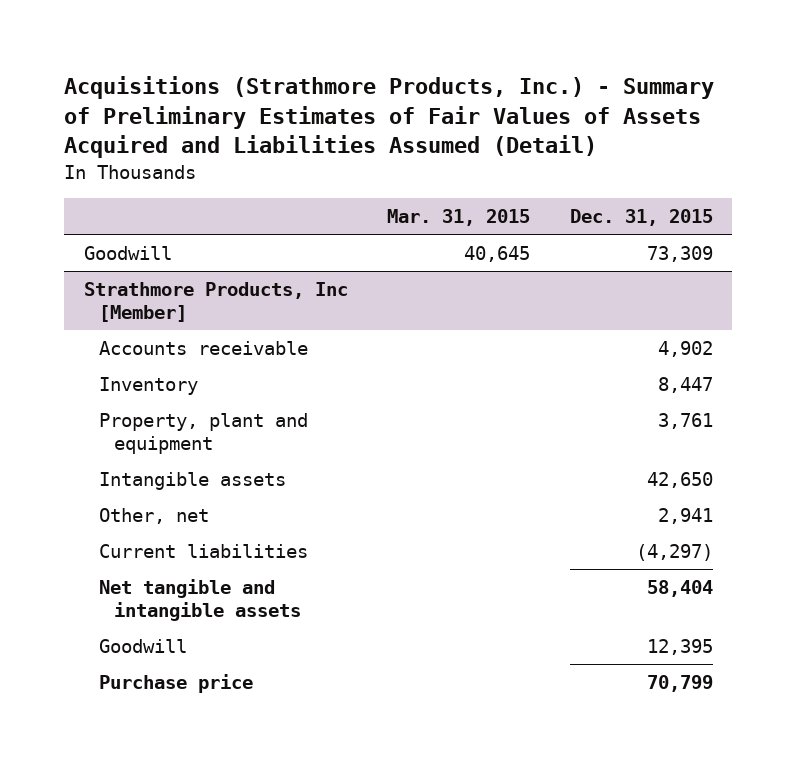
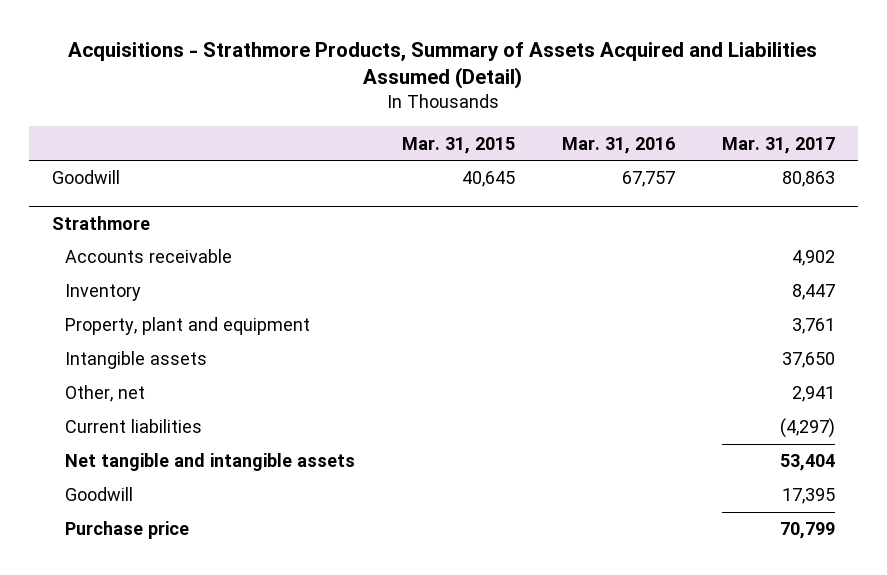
- Acquisitions (Strathmore Products, Inc.) - Summary of Preliminary Estimates of Fair Values of Assets Acquired and Liabilities Assumed (Detail)
+ Acquisitions - Strathmore Products, Summary of Assets Acquired and Liabilities Assumed (Detail)
- | Mar. 31, 2015 | Dec. 31, 2015
+ | Mar. 31, 2015 | Mar. 31, 2016 | Mar. 31, 2017
- Strathmore Products, Inc [Member]
+ Strathmore

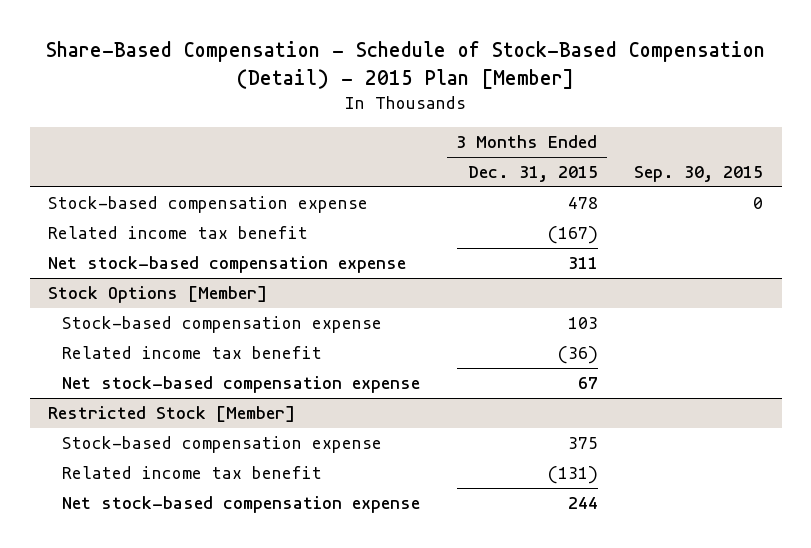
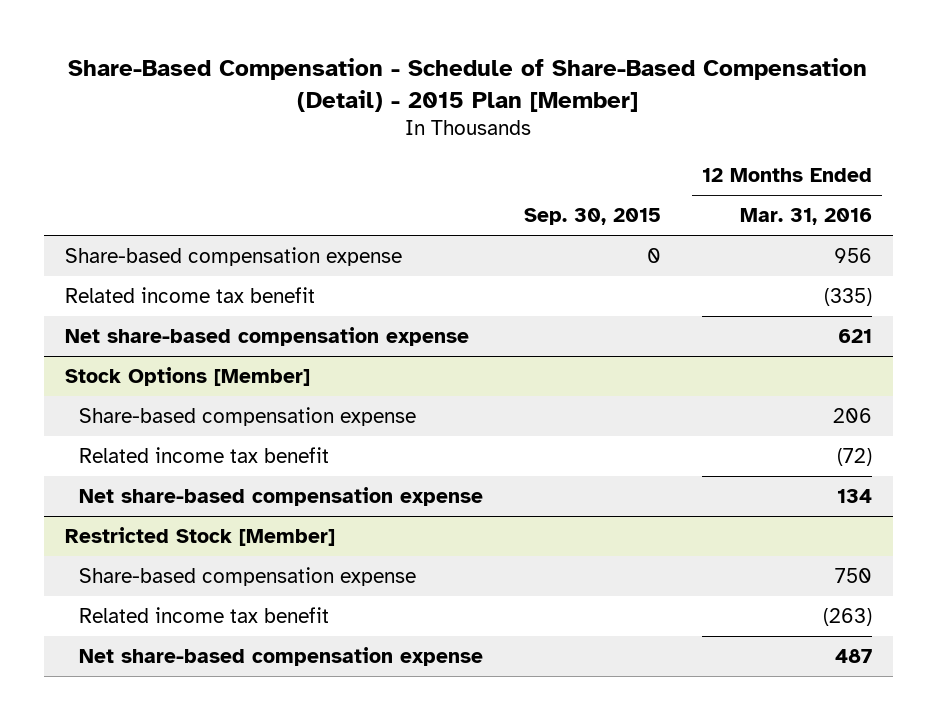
- Share-Based Compensation - Schedule of Stock-Based Compensation (Detail) - 2015 Plan [Member]
+ Share-Based Compensation - Schedule of Share-Based Compensation (Detail) - 2015 Plan [Member]
- | 3 Months Ended Dec. 31, 2015 | Sep. 30, 2015
+ | Sep. 30, 2015 | 12 Months Ended Mar. 31, 2016
- Stock-based compensation expense | 478 | 0
+ Share-based compensation expense | 0 | 956
- Net stock-based compensation expense | 311 |
+ Net share-based compensation expense | | 621
@ Stock Options [Member]
- Stock-based compensation expense | 103 |
+ Share-based compensation expense | | 206
- Net stock-based compensation expense | 67 |
+ Net share-based compensation expense | | 134
@ Restricted Stock [Member]
- Stock-based compensation expense | 375 |
+ Share-based compensation expense | | 750
- Net stock-based compensation expense | 244 |
+ Net share-based compensation expense | | 487

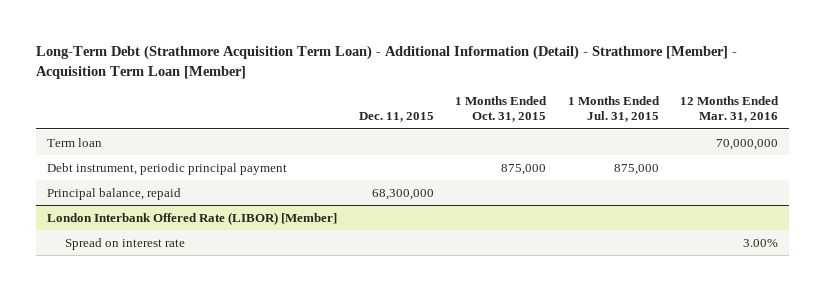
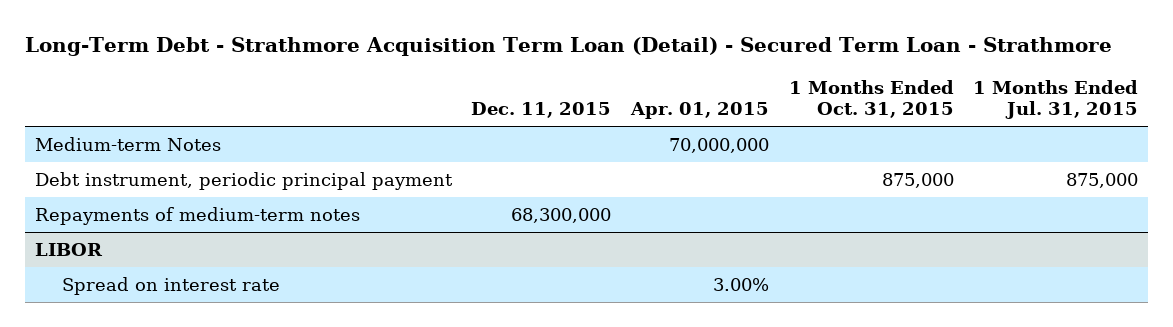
- Long-Term Debt (Strathmore Acquisition Term Loan) - Additional Information (Detail) - Strathmore [Member] - Acquisition Term Loan [Member]
+ Long-Term Debt - Strathmore Acquisition Term Loan (Detail) - Secured Term Loan - Strathmore
- | Dec. 11, 2015 | 1 Months Ended Oct. 31, 2015 | 1 Months Ended Jul. 31, 2015 | 12 Months Ended Mar. 31, 2016
+ | Dec. 11, 2015 | Apr. 01, 2015 | 1 Months Ended Oct. 31, 2015 | 1 Months Ended Jul. 31, 2015
- Term loan | | | | 70,000,000
+ Medium-term Notes | | 70,000,000 | |
- Principal balance, repaid | 68,300,000 | | |
- London Interbank Offered Rate (LIBOR) [Member]
- Spread on interest rate | | | | 3.00%
+ Repayments of medium-term notes | 68,300,000 | | |
+ LIBOR
+ Spread on interest rate | | 3.00% | |

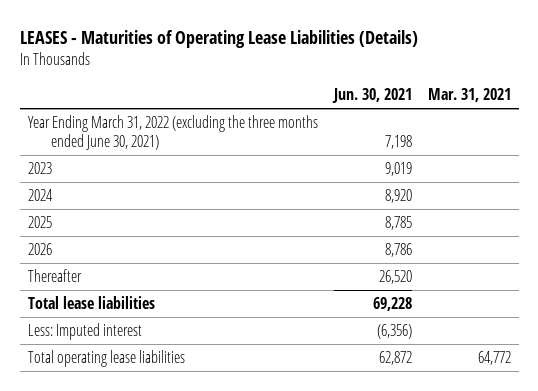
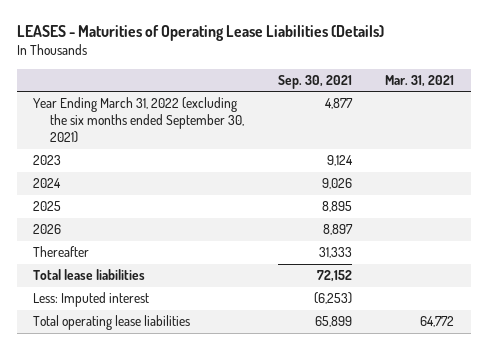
- | Jun. 30, 2021 | Mar. 31, 2021
+ | Sep. 30, 2021 | Mar. 31, 2021
- Year Ending March 31, 2022 (excluding the three months ended June 30, 2021) | 7,198 |
+ Year Ending March 31, 2022 (excluding the six months ended September 30, 2021) | 4,877 |

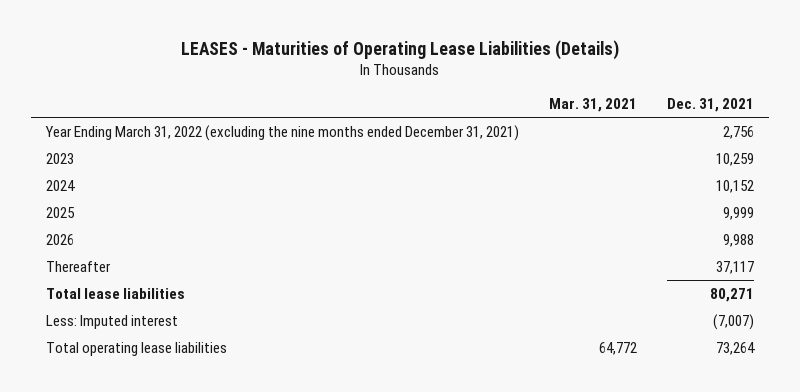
- | Sep. 30, 2021 | Mar. 31, 2021
+ | Mar. 31, 2021 | Dec. 31, 2021
- Year Ending March 31, 2022 (excluding the six months ended September 30, 2021) | 4,877 |
+ Year Ending March 31, 2022 (excluding the nine months ended December 31, 2021) | | 2,756

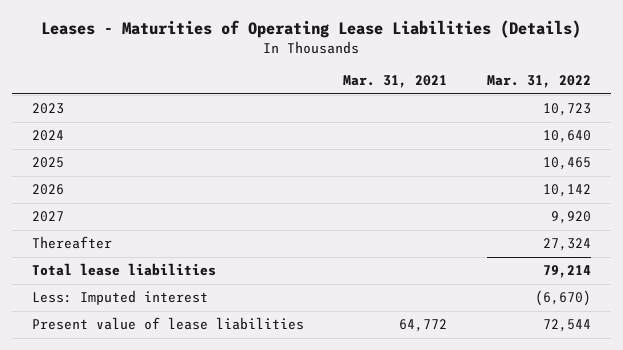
- LEASES - Maturities of Operating Lease Liabilities (Details)
+ Leases - Maturities of Operating Lease Liabilities (Details)
- | Mar. 31, 2021 | Dec. 31, 2021
+ | Mar. 31, 2021 | Mar. 31, 2022
- Year Ending March 31, 2022 (excluding the nine months ended December 31, 2021) | | 2,756
+ 2027 | | 9,920
- Total operating lease liabilities | 64,772 | 73,264
+ Present value of lease liabilities | 64,772 | 72,544

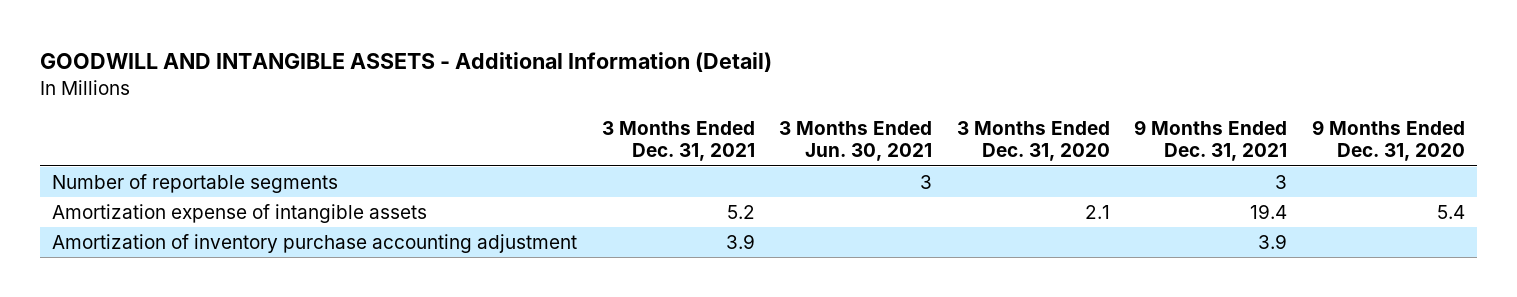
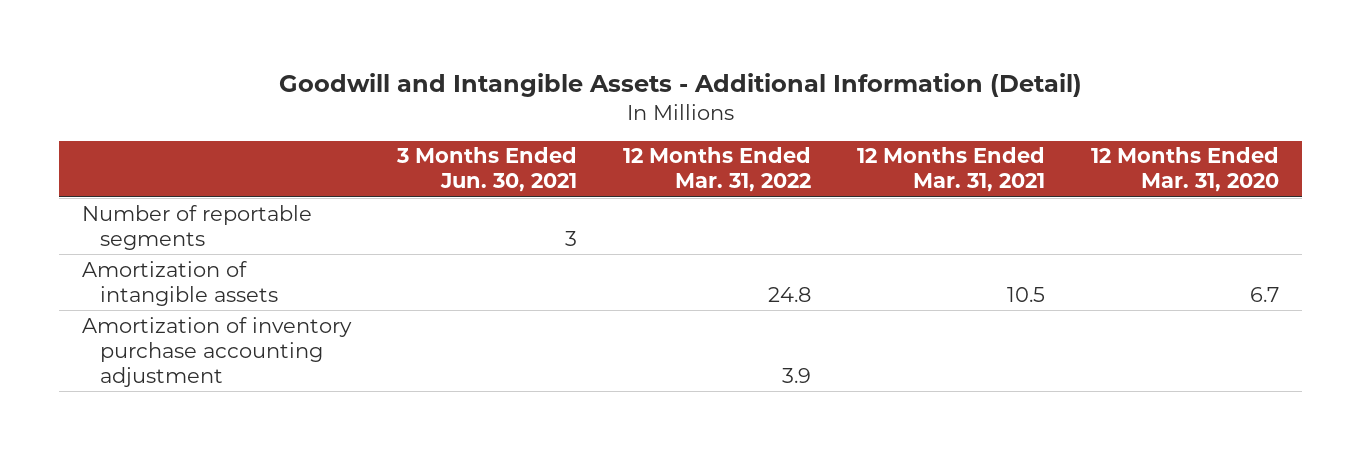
- GOODWILL AND INTANGIBLE ASSETS - Additional Information (Detail)
+ Goodwill and Intangible Assets - Additional Information (Detail)
- | 3 Months Ended Dec. 31, 2021 | 3 Months Ended Jun. 30, 2021 | 3 Months Ended Dec. 31, 2020 | 9 Months Ended Dec. 31, 2021 | 9 Months Ended Dec. 31, 2020
+ | 3 Months Ended Jun. 30, 2021 | 12 Months Ended Mar. 31, 2022 | 12 Months Ended Mar. 31, 2021 | 12 Months Ended Mar. 31, 2020
- Amortization expense of intangible assets | 5.2 | | 2.1 | 19.4 | 5.4
+ Amortization of intangible assets | | 24.8 | 10.5 | 6.7

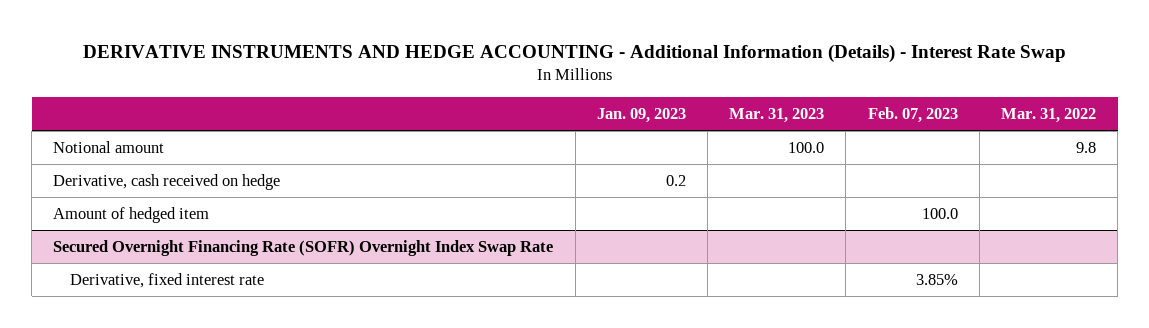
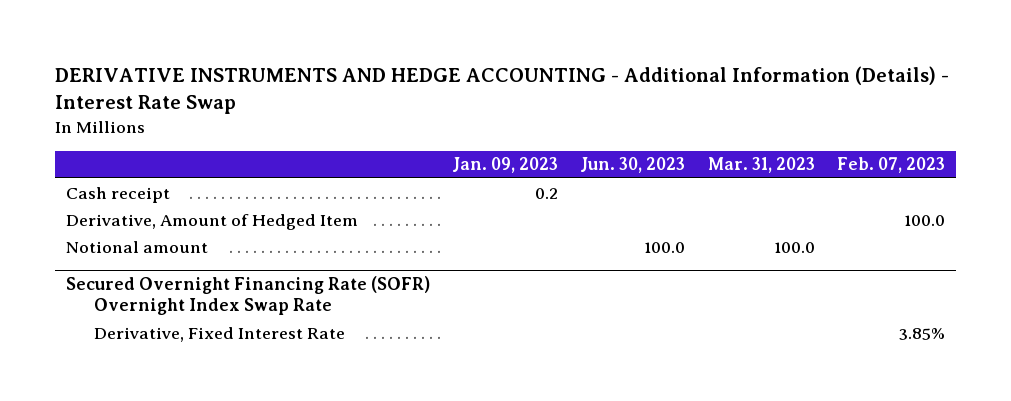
- | Jan. 09, 2023 | Mar. 31, 2023 | Feb. 07, 2023 | Mar. 31, 2022
+ | Jan. 09, 2023 | Jun. 30, 2023 | Mar. 31, 2023 | Feb. 07, 2023
+ Cash receipt | 0.2 | | |
+ Derivative, Amount of Hedged Item | | | | 100.0
- Derivative, cash received on hedge | 0.2 | | |
- Amount of hedged item | | | 100.0 |
@ Secured Overnight Financing Rate (SOFR) Overnight Index Swap Rate
- Derivative, fixed interest rate | | | 3.85% |
+ Derivative, Fixed Interest Rate | | | | 3.85%

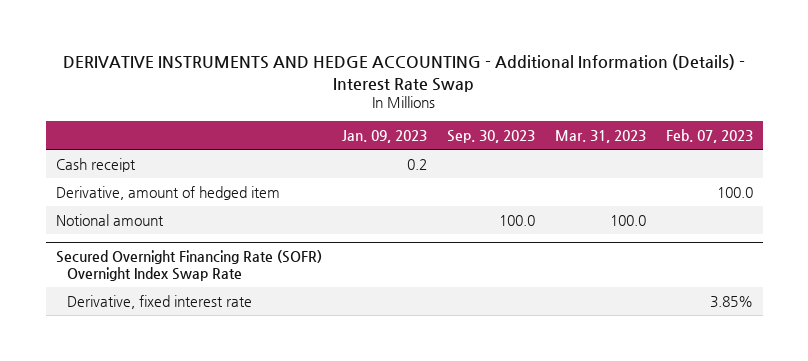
- | Jan. 09, 2023 | Jun. 30, 2023 | Mar. 31, 2023 | Feb. 07, 2023
+ | Jan. 09, 2023 | Sep. 30, 2023 | Mar. 31, 2023 | Feb. 07, 2023
- Derivative, Amount of Hedged Item | | | | 100.0
+ Derivative, amount of hedged item | | | | 100.0
@ Secured Overnight Financing Rate (SOFR) Overnight Index Swap Rate
- Derivative, Fixed Interest Rate | | | | 3.85%
+ Derivative, fixed interest rate | | | | 3.85%

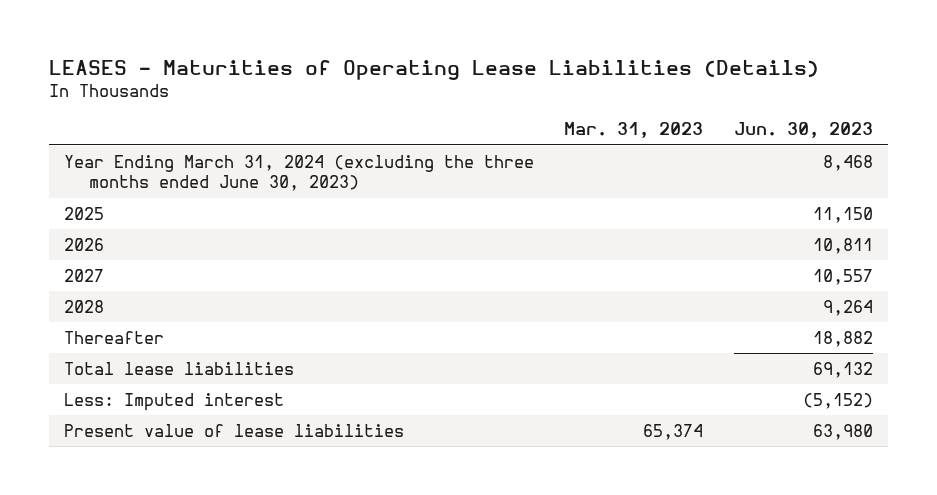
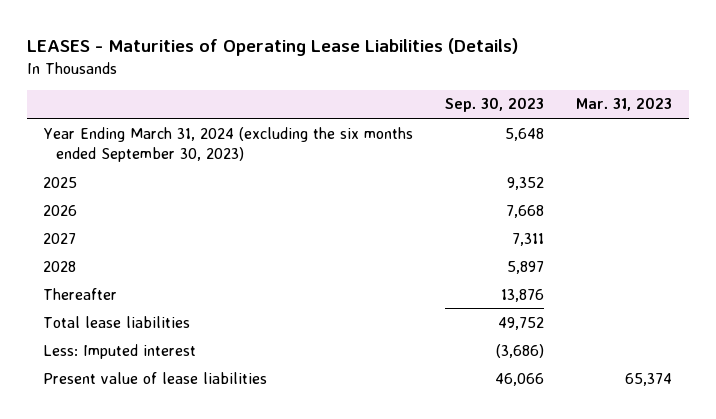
- | Mar. 31, 2023 | Jun. 30, 2023
+ | Sep. 30, 2023 | Mar. 31, 2023
- Year Ending March 31, 2024 (excluding the three months ended June 30, 2023) | | 8,468
+ Year Ending March 31, 2024 (excluding the six months ended September 30, 2023) | 5,648 |

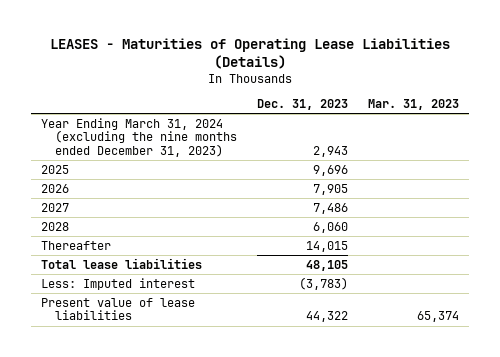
- | Sep. 30, 2023 | Mar. 31, 2023
+ | Dec. 31, 2023 | Mar. 31, 2023
- Year Ending March 31, 2024 (excluding the six months ended September 30, 2023) | 5,648 |
+ Year Ending March 31, 2024 (excluding the nine months ended December 31, 2023) | 2,943 |

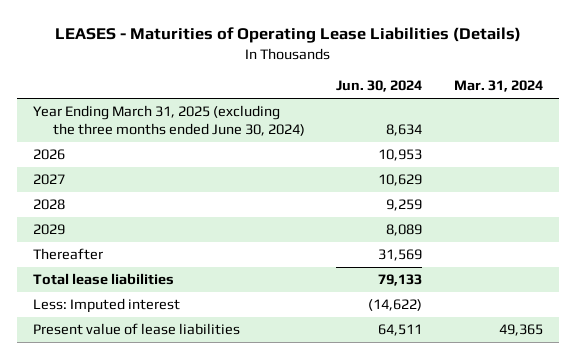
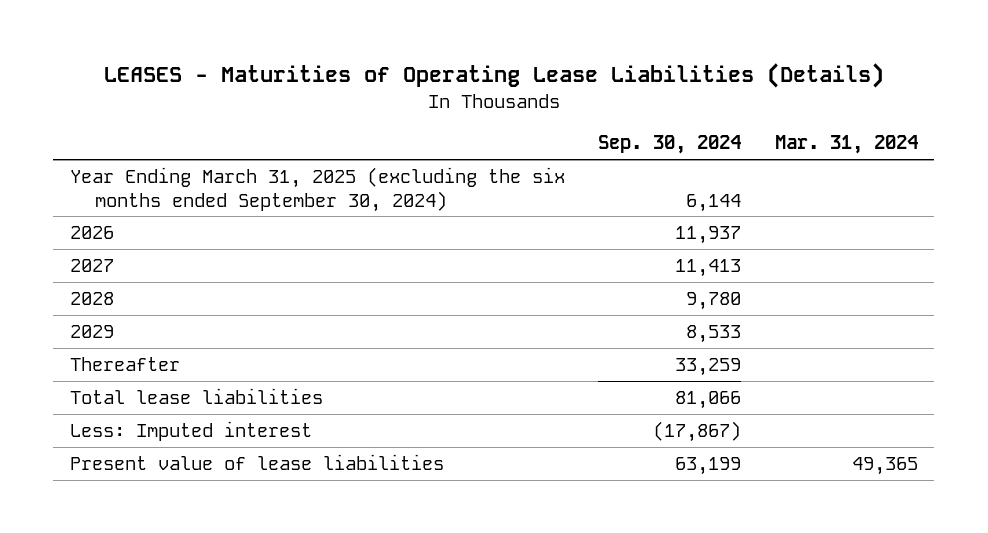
- | Jun. 30, 2024 | Mar. 31, 2024
+ | Sep. 30, 2024 | Mar. 31, 2024
- Year Ending March 31, 2025 (excluding the three months ended June 30, 2024) | 8,634 |
+ Year Ending March 31, 2025 (excluding the six months ended September 30, 2024) | 6,144 |

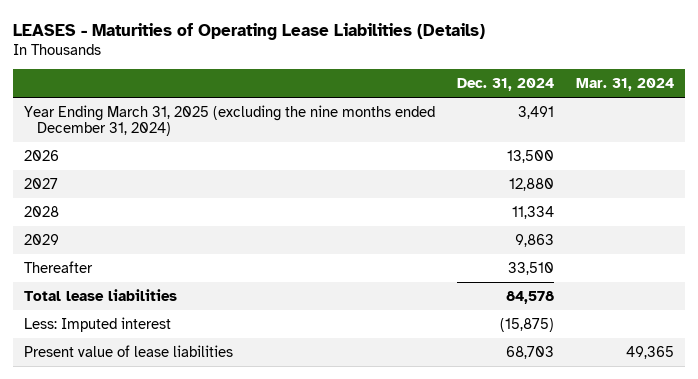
- | Sep. 30, 2024 | Mar. 31, 2024
+ | Dec. 31, 2024 | Mar. 31, 2024
- Year Ending March 31, 2025 (excluding the six months ended September 30, 2024) | 6,144 |
+ Year Ending March 31, 2025 (excluding the nine months ended December 31, 2024) | 3,491 |

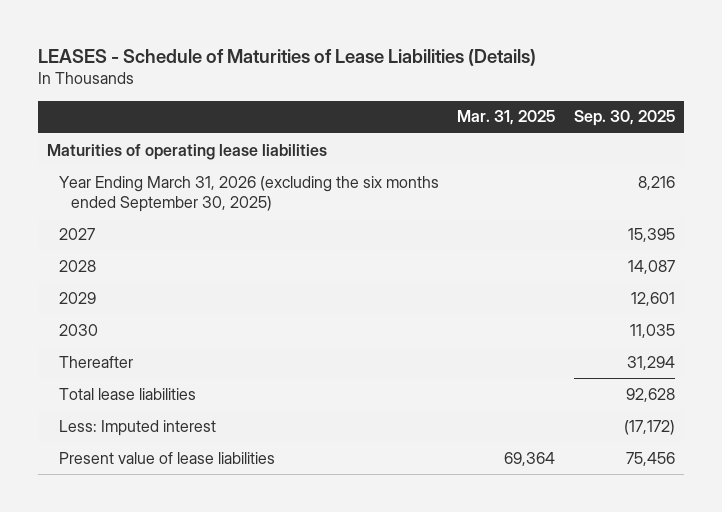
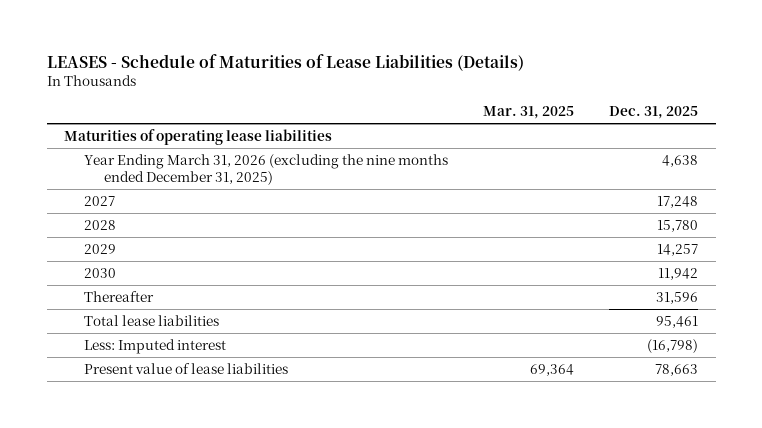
- | Mar. 31, 2025 | Sep. 30, 2025
+ | Mar. 31, 2025 | Dec. 31, 2025
- Year Ending March 31, 2026 (excluding the six months ended September 30, 2025) | | 8,216
+ Year Ending March 31, 2026 (excluding the nine months ended December 31, 2025) | | 4,638

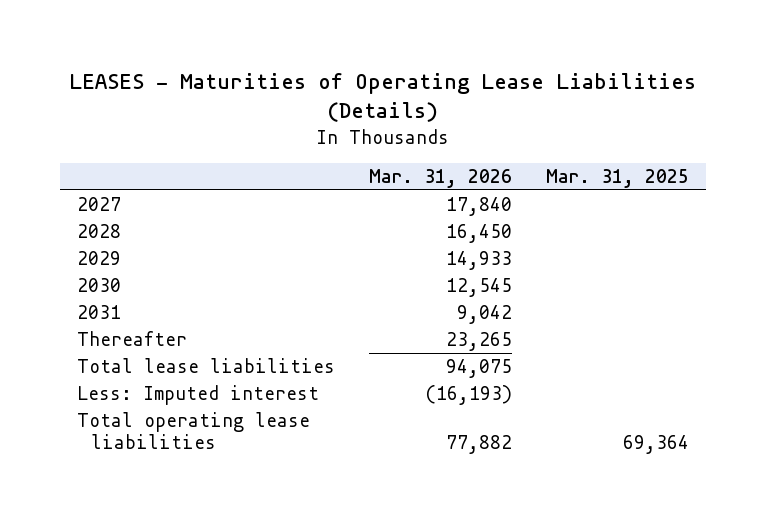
- LEASES - Schedule of Maturities of Lease Liabilities (Details)
+ LEASES - Maturities of Operating Lease Liabilities (Details)
- | Mar. 31, 2025 | Dec. 31, 2025
+ | Mar. 31, 2026 | Mar. 31, 2025
- Maturities of operating lease liabilities
- Year Ending March 31, 2026 (excluding the nine months ended December 31, 2025) | | 4,638
+ 2031 | 9,042 |
- Present value of lease liabilities | 69,364 | 78,663
+ Total operating lease liabilities | 77,882 | 69,364

